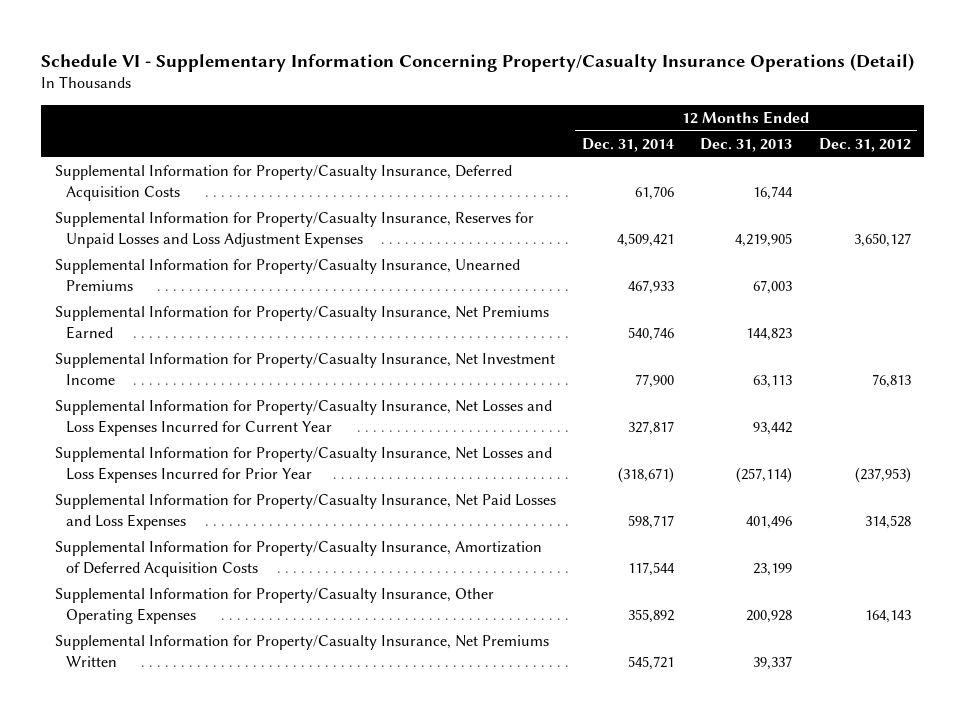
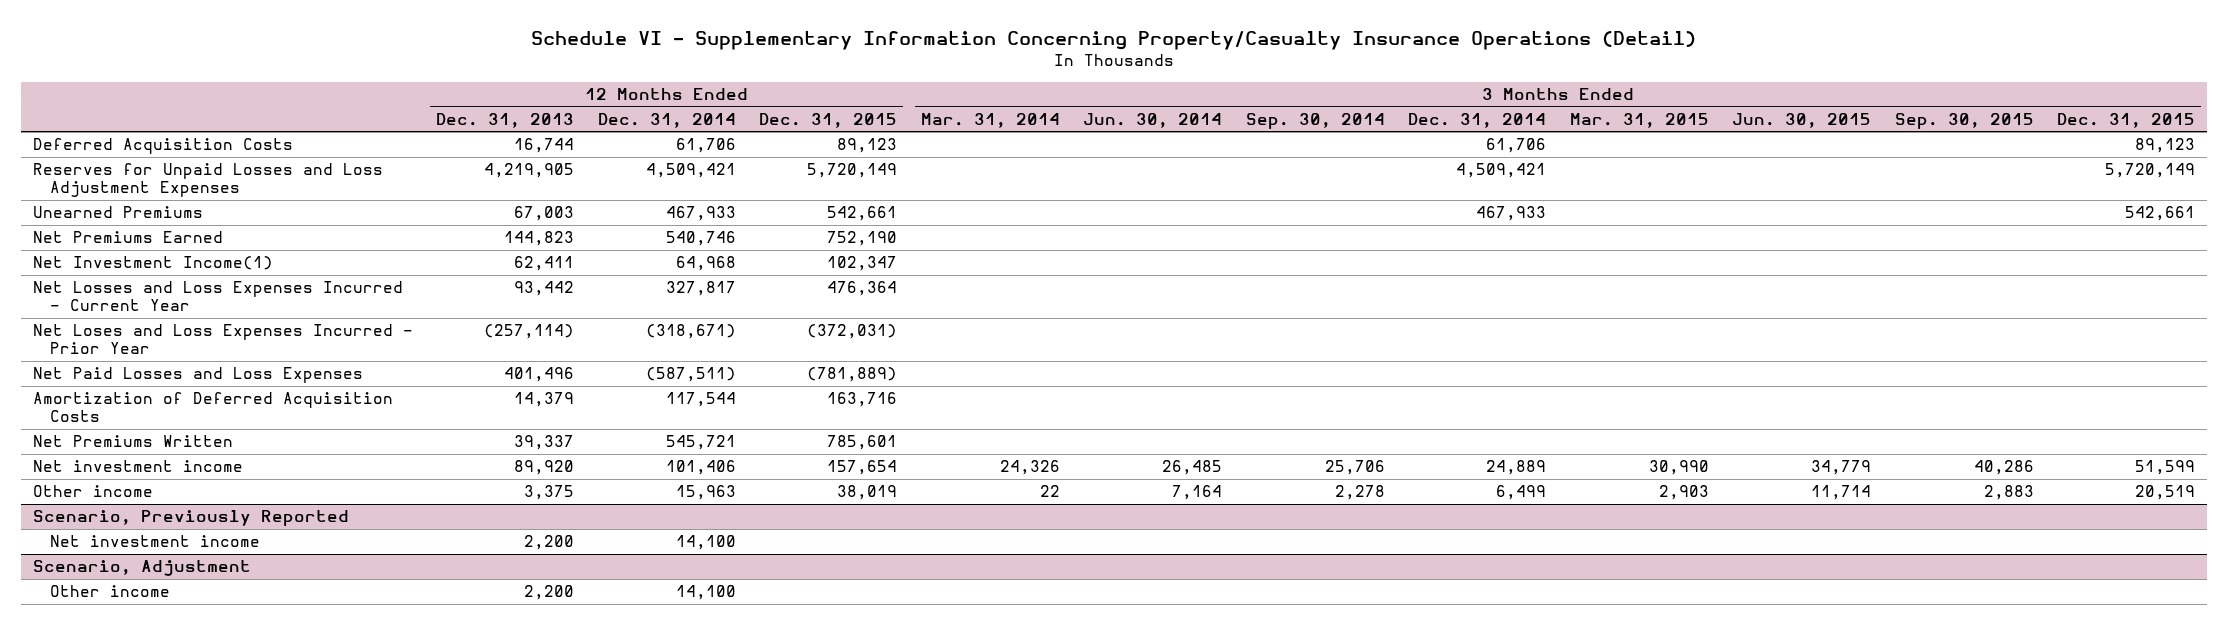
- | 12 Months Ended Dec. 31, 2014 | 12 Months Ended Dec. 31, 2013 | 12 Months Ended Dec. 31, 2012
+ | 12 Months Ended Dec. 31, 2013 | 12 Months Ended Dec. 31, 2014 | 12 Months Ended Dec. 31, 2015 | 3 Months Ended Mar. 31, 2014 | 3 Months Ended Jun. 30, 2014 | 3 Months Ended Sep. 30, 2014 | 3 Months Ended Dec. 31, 2014 | 3 Months Ended Mar. 31, 2015 | 3 Months Ended Jun. 30, 2015 | 3 Months Ended Sep. 30, 2015 | 3 Months Ended Dec. 31, 2015
- Supplemental Information for Property/Casualty Insurance, Deferred Acquisition Costs | 61,706 | 16,744 |
- Supplemental Information for Property/Casualty Insurance, Reserves for Unpaid Losses and Loss Adjustment Expenses | 4,509,421 | 4,219,905 | 3,650,127
- Supplemental Information for Property/Casualty Insurance, Unearned Premiums | 467,933 | 67,003 |
- Supplemental Information for Property/Casualty Insurance, Net Premiums Earned | 540,746 | 144,823 |
- Supplemental Information for Property/Casualty Insurance, Net Investment Income | 77,900 | 63,113 | 76,813
- Supplemental Information for Property/Casualty Insurance, Net Losses and Loss Expenses Incurred for Current Year | 327,817 | 93,442 |
- Supplemental Information for Property/Casualty Insurance, Net Losses and Loss Expenses Incurred for Prior Year | (318,671) | (257,114) | (237,953)
- Supplemental Information for Property/Casualty Insurance, Net Paid Losses and Loss Expenses | 598,717 | 401,496 | 314,528
- Supplemental Information for Property/Casualty Insurance, Amortization of Deferred Acquisition Costs | 117,544 | 23,199 |
- Supplemental Information for Property/Casualty Insurance, Other Operating Expenses | 355,892 | 200,928 | 164,143
- Supplemental Information for Property/Casualty Insurance, Net Premiums Written | 545,721 | 39,337 |
+ Deferred Acquisition Costs | 16,744 | 61,706 | 89,123 | | | | 61,706 | | | | 89,123
+ Reserves for Unpaid Losses and Loss Adjustment Expenses | 4,219,905 | 4,509,421 | 5,720,149 | | | | 4,509,421 | | | | 5,720,149
+ Unearned Premiums | 67,003 | 467,933 | 542,661 | | | | 467,933 | | | | 542,661
+ Net Premiums Earned | 144,823 | 540,746 | 752,190 | | | | | | | |
+ Net Investment Income(1) | 62,411 | 64,968 | 102,347 | | | | | | | |
+ Net Losses and Loss Expenses Incurred - Current Year | 93,442 | 327,817 | 476,364 | | | | | | | |
+ Net Loses and Loss Expenses Incurred - Prior Year | (257,114) | (318,671) | (372,031) | | | | | | | |
+ Net Paid Losses and Loss Expenses | 401,496 | (587,511) | (781,889) | | | | | | | |
+ Amortization of Deferred Acquisition Costs | 14,379 | 117,544 | 163,716 | | | | | | | |
+ Net Premiums Written | 39,337 | 545,721 | 785,601 | | | | | | | |
+ Net investment income | 89,920 | 101,406 | 157,654 | 24,326 | 26,485 | 25,706 | 24,889 | 30,990 | 34,779 | 40,286 | 51,599
+ Other income | 3,375 | 15,963 | 38,019 | 22 | 7,164 | 2,278 | 6,499 | 2,903 | 11,714 | 2,883 | 20,519
+ Scenario, Previously Reported
+ Net investment income | 2,200 | 14,100 | | | | | | | | |
+ Scenario, Adjustment
+ Other income | 2,200 | 14,100 | | | | | | | | |

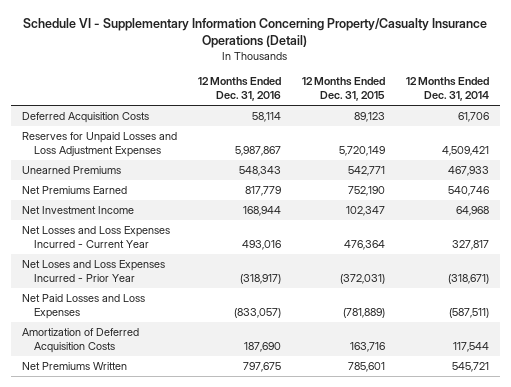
- | 12 Months Ended Dec. 31, 2013 | 12 Months Ended Dec. 31, 2014 | 12 Months Ended Dec. 31, 2015 | 3 Months Ended Mar. 31, 2014 | 3 Months Ended Jun. 30, 2014 | 3 Months Ended Sep. 30, 2014 | 3 Months Ended Dec. 31, 2014 | 3 Months Ended Mar. 31, 2015 | 3 Months Ended Jun. 30, 2015 | 3 Months Ended Sep. 30, 2015 | 3 Months Ended Dec. 31, 2015
+ | 12 Months Ended Dec. 31, 2016 | 12 Months Ended Dec. 31, 2015 | 12 Months Ended Dec. 31, 2014
- Unearned Premiums | 67,003 | 467,933 | 542,661 | | | | 467,933 | | | | 542,661
+ Unearned Premiums | 548,343 | 542,771 | 467,933
- Net Investment Income(1) | 62,411 | 64,968 | 102,347 | | | | | | | |
+ Net Investment Income | 168,944 | 102,347 | 64,968
- Net investment income | 89,920 | 101,406 | 157,654 | 24,326 | 26,485 | 25,706 | 24,889 | 30,990 | 34,779 | 40,286 | 51,599
- Other income | 3,375 | 15,963 | 38,019 | 22 | 7,164 | 2,278 | 6,499 | 2,903 | 11,714 | 2,883 | 20,519
- Scenario, Previously Reported
- Net investment income | 2,200 | 14,100 | | | | | | | | |
- Scenario, Adjustment
- Other income | 2,200 | 14,100 | | | | | | | | |

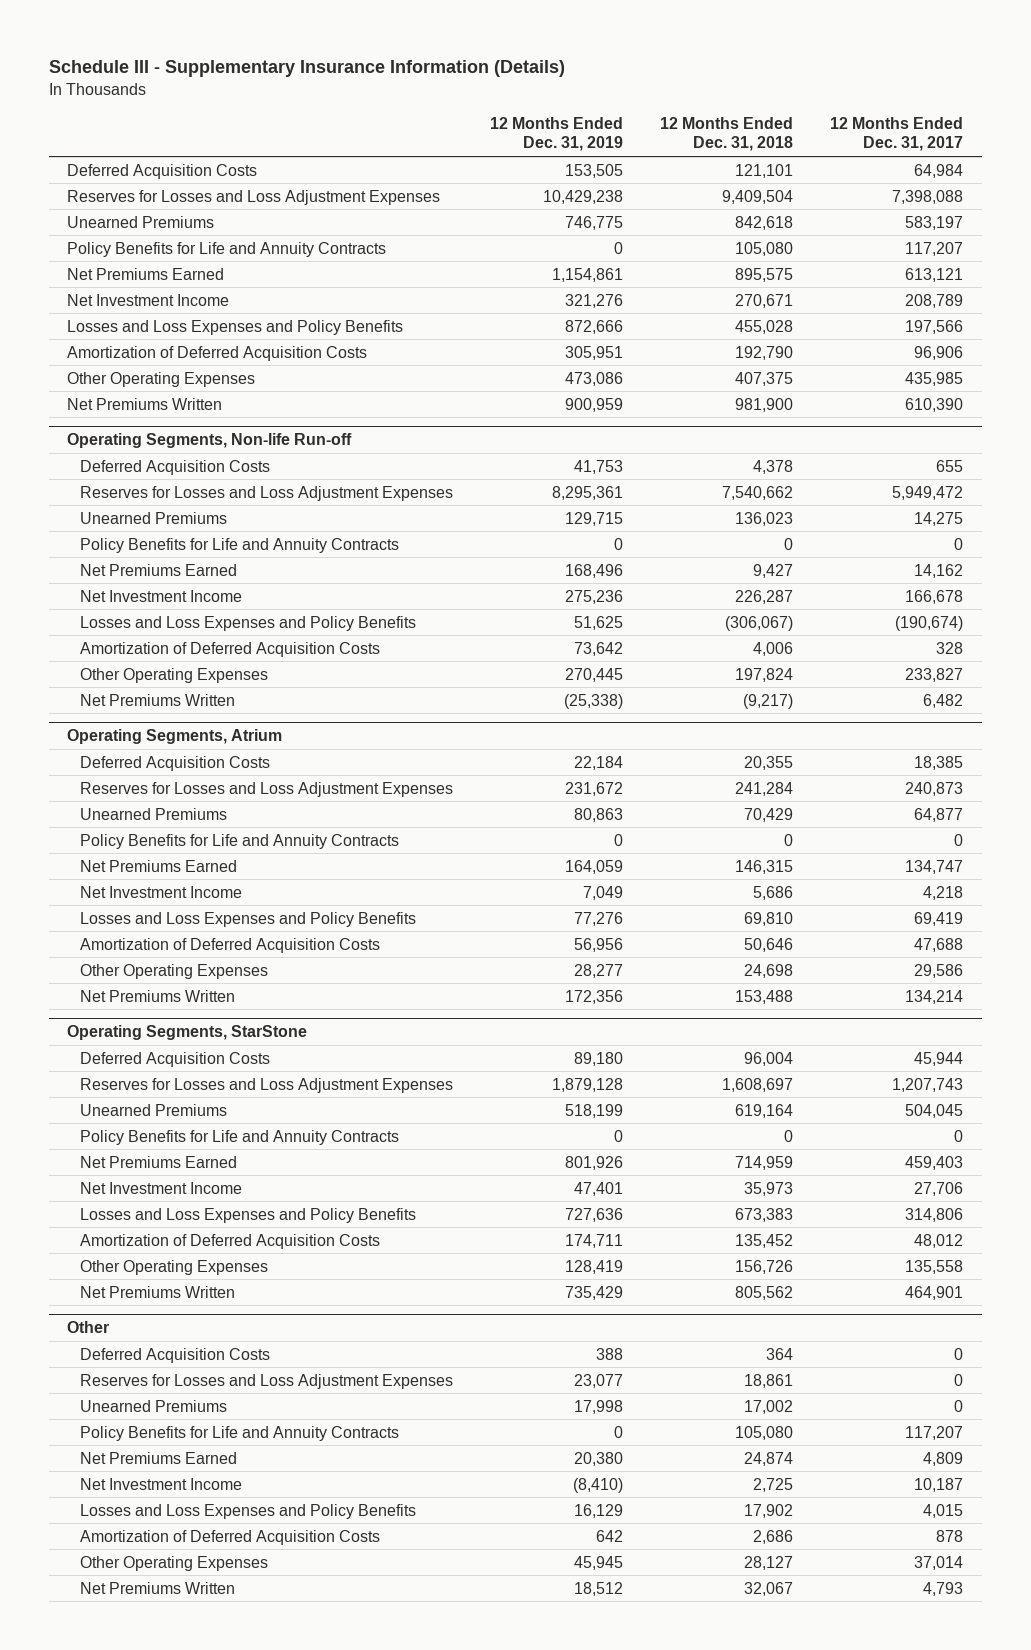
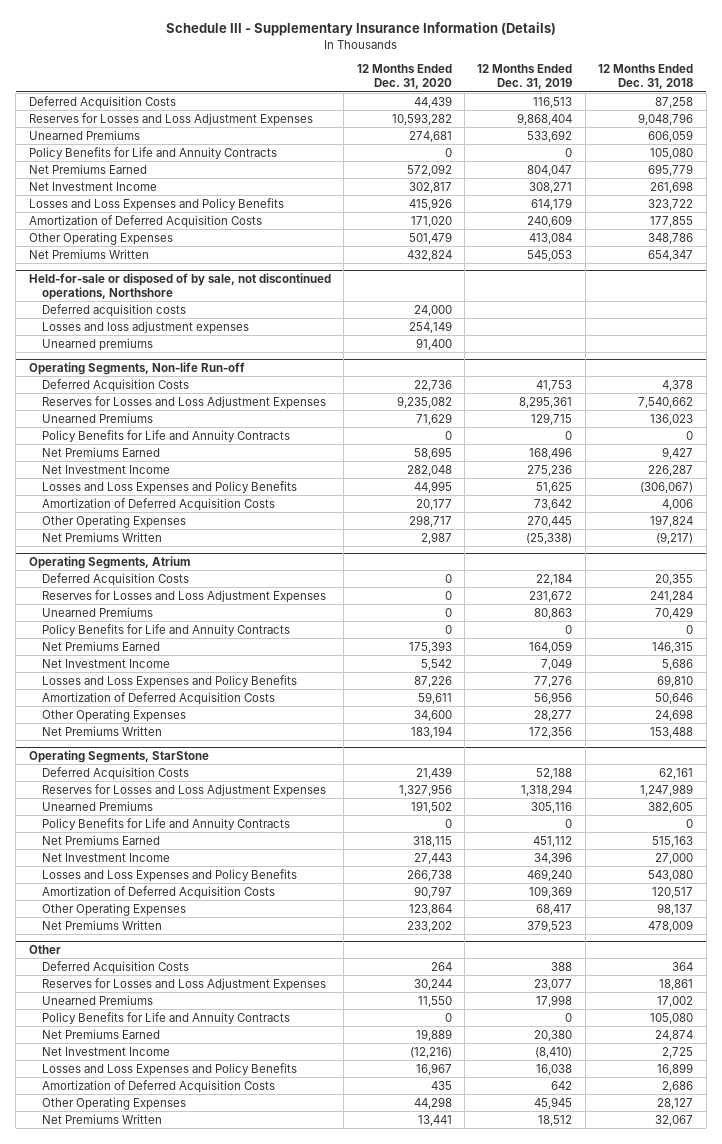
- | 12 Months Ended Dec. 31, 2019 | 12 Months Ended Dec. 31, 2018 | 12 Months Ended Dec. 31, 2017
+ | 12 Months Ended Dec. 31, 2020 | 12 Months Ended Dec. 31, 2019 | 12 Months Ended Dec. 31, 2018
- Deferred Acquisition Costs | 153,505 | 121,101 | 64,984
- Reserves for Losses and Loss Adjustment Expenses | 10,429,238 | 9,409,504 | 7,398,088
- Unearned Premiums | 746,775 | 842,618 | 583,197
+ Deferred Acquisition Costs | 44,439 | 116,513 | 87,258
+ Reserves for Losses and Loss Adjustment Expenses | 10,593,282 | 9,868,404 | 9,048,796
+ Unearned Premiums | 274,681 | 533,692 | 606,059
- Net Premiums Earned | 1,154,861 | 895,575 | 613,121
- Net Investment Income | 321,276 | 270,671 | 208,789
- Losses and Loss Expenses and Policy Benefits | 872,666 | 455,028 | 197,566
- Amortization of Deferred Acquisition Costs | 305,951 | 192,790 | 96,906
- Other Operating Expenses | 473,086 | 407,375 | 435,985
- Net Premiums Written | 900,959 | 981,900 | 610,390
+ Net Premiums Earned | 572,092 | 804,047 | 695,779
+ Net Investment Income | 302,817 | 308,271 | 261,698
+ Losses and Loss Expenses and Policy Benefits | 415,926 | 614,179 | 323,722
+ Amortization of Deferred Acquisition Costs | 171,020 | 240,609 | 177,855
+ Other Operating Expenses | 501,479 | 413,084 | 348,786
+ Net Premiums Written | 432,824 | 545,053 | 654,347
+ Held-for-sale or disposed of by sale, not discontinued operations, Northshore
+ Deferred acquisition costs | 24,000 | |
+ Losses and loss adjustment expenses | 254,149 | |
+ Unearned premiums | 91,400 | |
@ Operating Segments, StarStone
- Deferred Acquisition Costs | 89,180 | 96,004 | 45,944
- Reserves for Losses and Loss Adjustment Expenses | 1,879,128 | 1,608,697 | 1,207,743
- Unearned Premiums | 518,199 | 619,164 | 504,045
+ Deferred Acquisition Costs | 21,439 | 52,188 | 62,161
+ Reserves for Losses and Loss Adjustment Expenses | 1,327,956 | 1,318,294 | 1,247,989
+ Unearned Premiums | 191,502 | 305,116 | 382,605
- Net Premiums Earned | 801,926 | 714,959 | 459,403
- Net Investment Income | 47,401 | 35,973 | 27,706
- Losses and Loss Expenses and Policy Benefits | 727,636 | 673,383 | 314,806
- Amortization of Deferred Acquisition Costs | 174,711 | 135,452 | 48,012
- Other Operating Expenses | 128,419 | 156,726 | 135,558
- Net Premiums Written | 735,429 | 805,562 | 464,901
+ Net Premiums Earned | 318,115 | 451,112 | 515,163
+ Net Investment Income | 27,443 | 34,396 | 27,000
+ Losses and Loss Expenses and Policy Benefits | 266,738 | 469,240 | 543,080
+ Amortization of Deferred Acquisition Costs | 90,797 | 109,369 | 120,517
+ Other Operating Expenses | 123,864 | 68,417 | 98,137
+ Net Premiums Written | 233,202 | 379,523 | 478,009
@ Other
- Losses and Loss Expenses and Policy Benefits | 16,129 | 17,902 | 4,015
+ Losses and Loss Expenses and Policy Benefits | 16,967 | 16,038 | 16,899

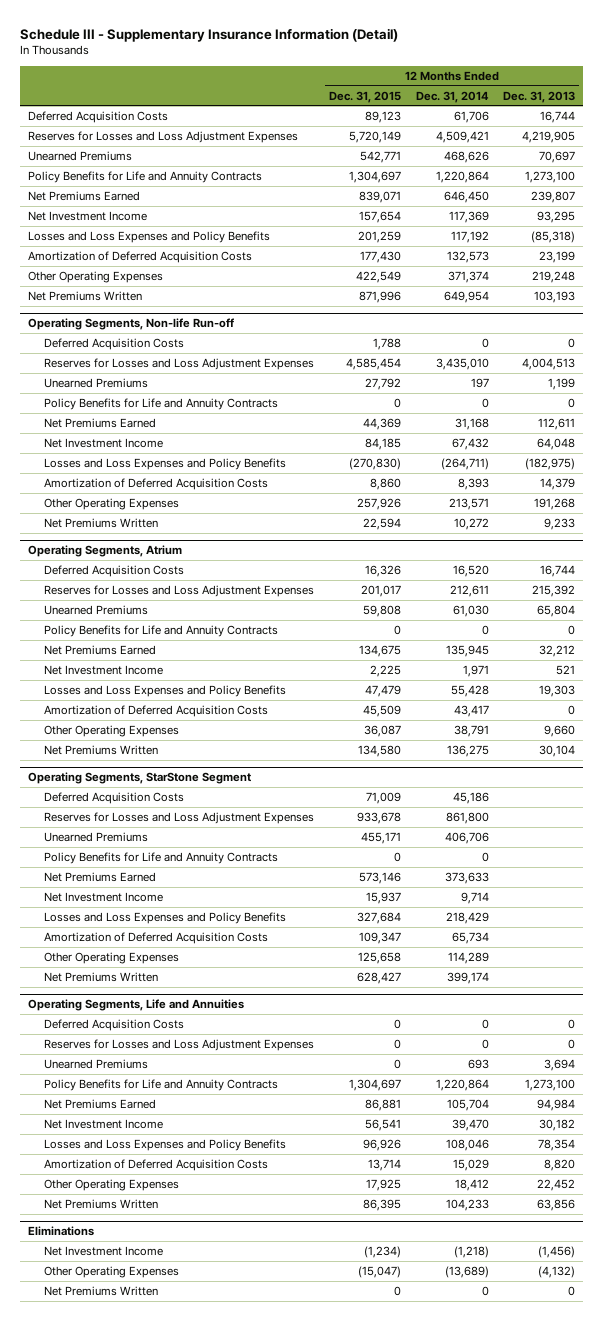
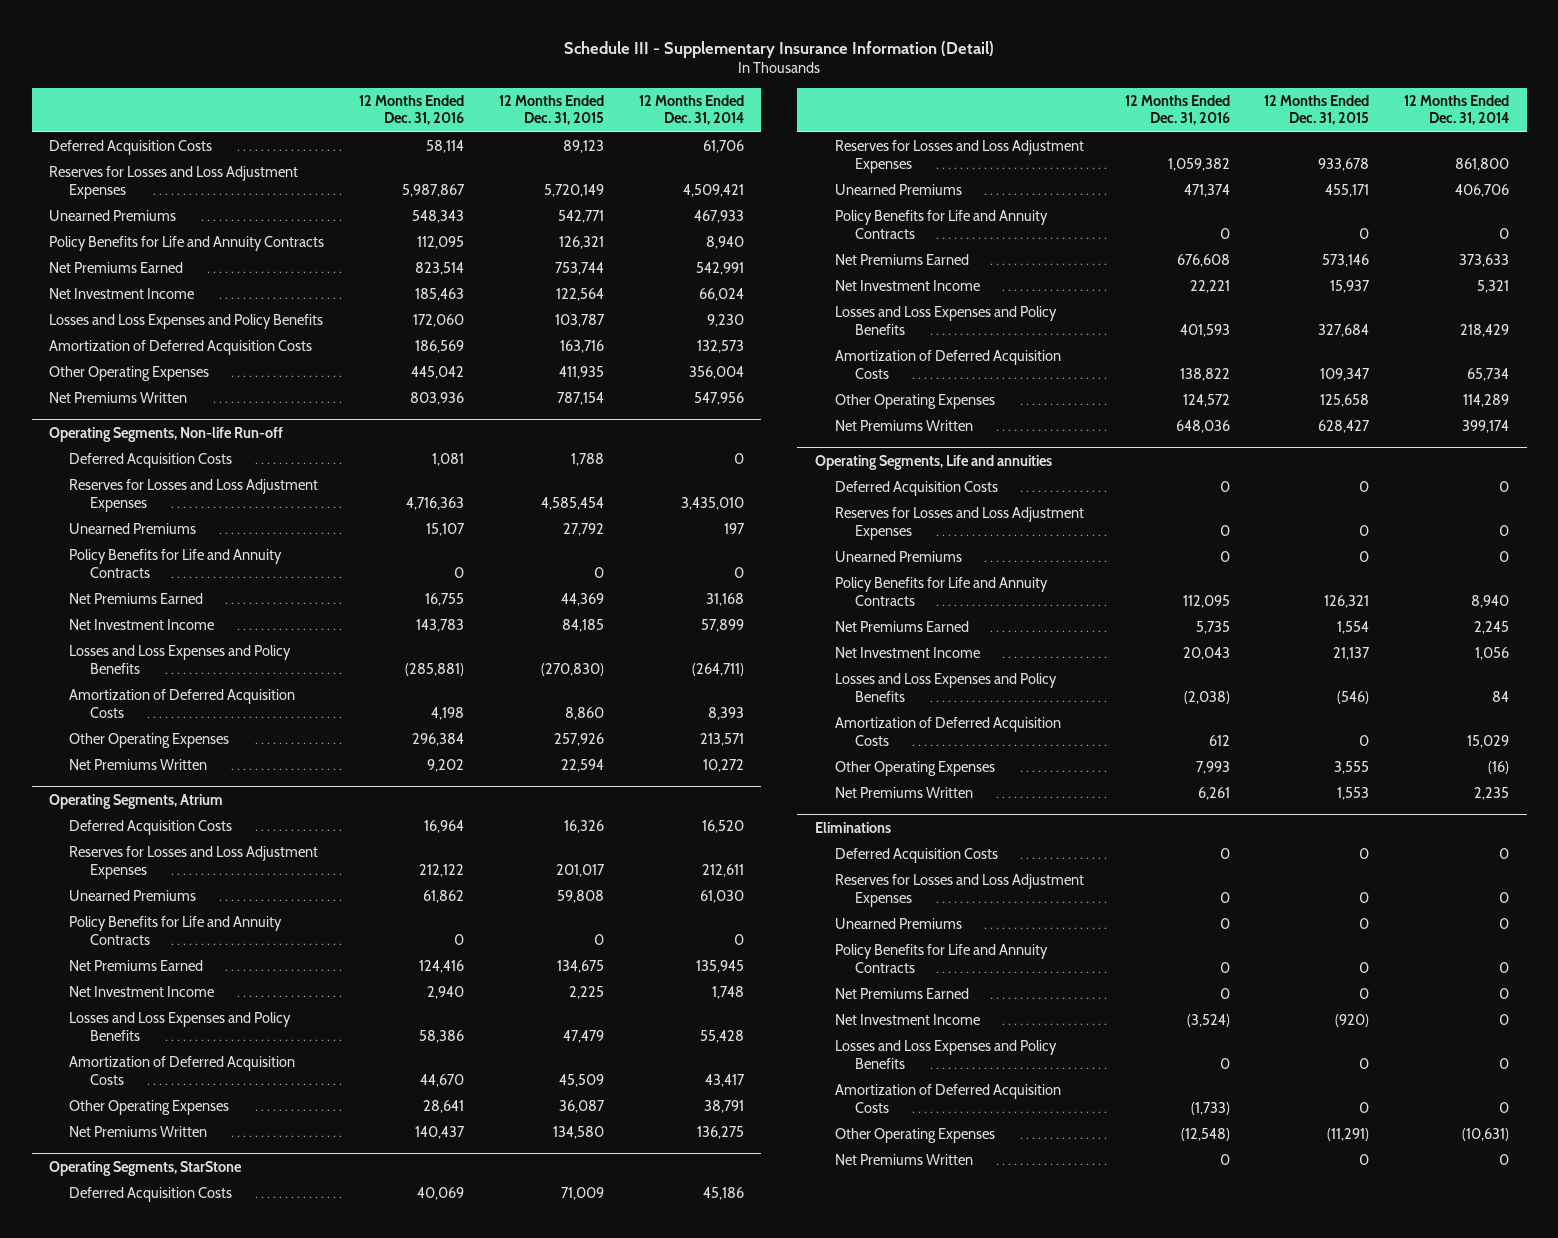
- | 12 Months Ended Dec. 31, 2015 | 12 Months Ended Dec. 31, 2014 | 12 Months Ended Dec. 31, 2013
+ | 12 Months Ended Dec. 31, 2016 | 12 Months Ended Dec. 31, 2015 | 12 Months Ended Dec. 31, 2014
- Unearned Premiums | 542,771 | 468,626 | 70,697
- Policy Benefits for Life and Annuity Contracts | 1,304,697 | 1,220,864 | 1,273,100
- Net Premiums Earned | 839,071 | 646,450 | 239,807
- Net Investment Income | 157,654 | 117,369 | 93,295
- Losses and Loss Expenses and Policy Benefits | 201,259 | 117,192 | (85,318)
- Amortization of Deferred Acquisition Costs | 177,430 | 132,573 | 23,199
- Other Operating Expenses | 422,549 | 371,374 | 219,248
- Net Premiums Written | 871,996 | 649,954 | 103,193
+ Unearned Premiums | 548,343 | 542,771 | 467,933
+ Policy Benefits for Life and Annuity Contracts | 112,095 | 126,321 | 8,940
+ Net Premiums Earned | 823,514 | 753,744 | 542,991
+ Net Investment Income | 185,463 | 122,564 | 66,024
+ Losses and Loss Expenses and Policy Benefits | 172,060 | 103,787 | 9,230
+ Amortization of Deferred Acquisition Costs | 186,569 | 163,716 | 132,573
+ Other Operating Expenses | 445,042 | 411,935 | 356,004
+ Net Premiums Written | 803,936 | 787,154 | 547,956
@ Operating Segments, Non-life Run-off
- Net Investment Income | 84,185 | 67,432 | 64,048
+ Net Investment Income | 143,783 | 84,185 | 57,899
@ Operating Segments, Atrium
- Net Investment Income | 2,225 | 1,971 | 521
+ Net Investment Income | 2,940 | 2,225 | 1,748
- Operating Segments, StarStone Segment
+ Operating Segments, StarStone
- Net Investment Income | 15,937 | 9,714 |
+ Net Investment Income | 22,221 | 15,937 | 5,321
- Operating Segments, Life and Annuities
+ Operating Segments, Life and annuities
- Unearned Premiums | 0 | 693 | 3,694
- Policy Benefits for Life and Annuity Contracts | 1,304,697 | 1,220,864 | 1,273,100
- Net Premiums Earned | 86,881 | 105,704 | 94,984
- Net Investment Income | 56,541 | 39,470 | 30,182
- Losses and Loss Expenses and Policy Benefits | 96,926 | 108,046 | 78,354
- Amortization of Deferred Acquisition Costs | 13,714 | 15,029 | 8,820
- Other Operating Expenses | 17,925 | 18,412 | 22,452
- Net Premiums Written | 86,395 | 104,233 | 63,856
+ Unearned Premiums | 0 | 0 | 0
+ Policy Benefits for Life and Annuity Contracts | 112,095 | 126,321 | 8,940
+ Net Premiums Earned | 5,735 | 1,554 | 2,245
+ Net Investment Income | 20,043 | 21,137 | 1,056
+ Losses and Loss Expenses and Policy Benefits | (2,038) | (546) | 84
+ Amortization of Deferred Acquisition Costs | 612 | 0 | 15,029
+ Other Operating Expenses | 7,993 | 3,555 | (16)
+ Net Premiums Written | 6,261 | 1,553 | 2,235
@ Eliminations
- Net Investment Income | (1,234) | (1,218) | (1,456)
- Other Operating Expenses | (15,047) | (13,689) | (4,132)
+ Deferred Acquisition Costs | 0 | 0 | 0
+ Reserves for Losses and Loss Adjustment Expenses | 0 | 0 | 0
+ Unearned Premiums | 0 | 0 | 0
+ Policy Benefits for Life and Annuity Contracts | 0 | 0 | 0
+ Net Premiums Earned | 0 | 0 | 0
+ Net Investment Income | (3,524) | (920) | 0
+ Losses and Loss Expenses and Policy Benefits | 0 | 0 | 0
+ Amortization of Deferred Acquisition Costs | (1,733) | 0 | 0
+ Other Operating Expenses | (12,548) | (11,291) | (10,631)

